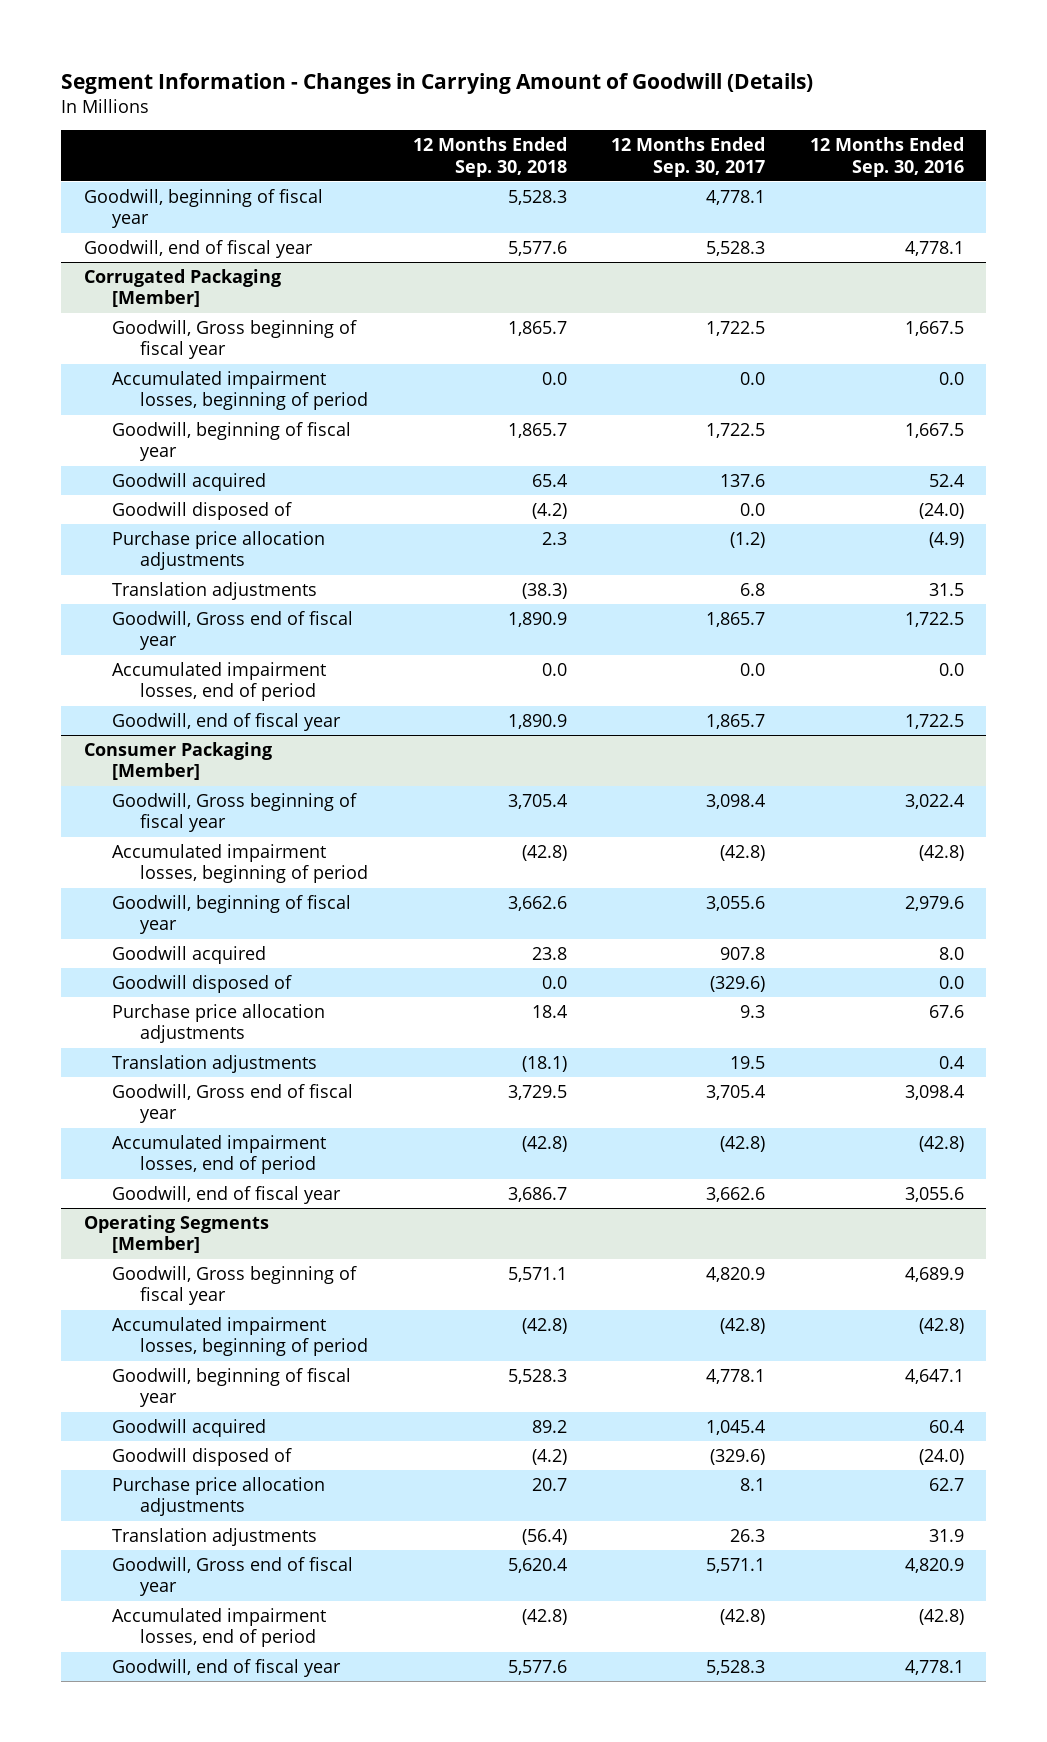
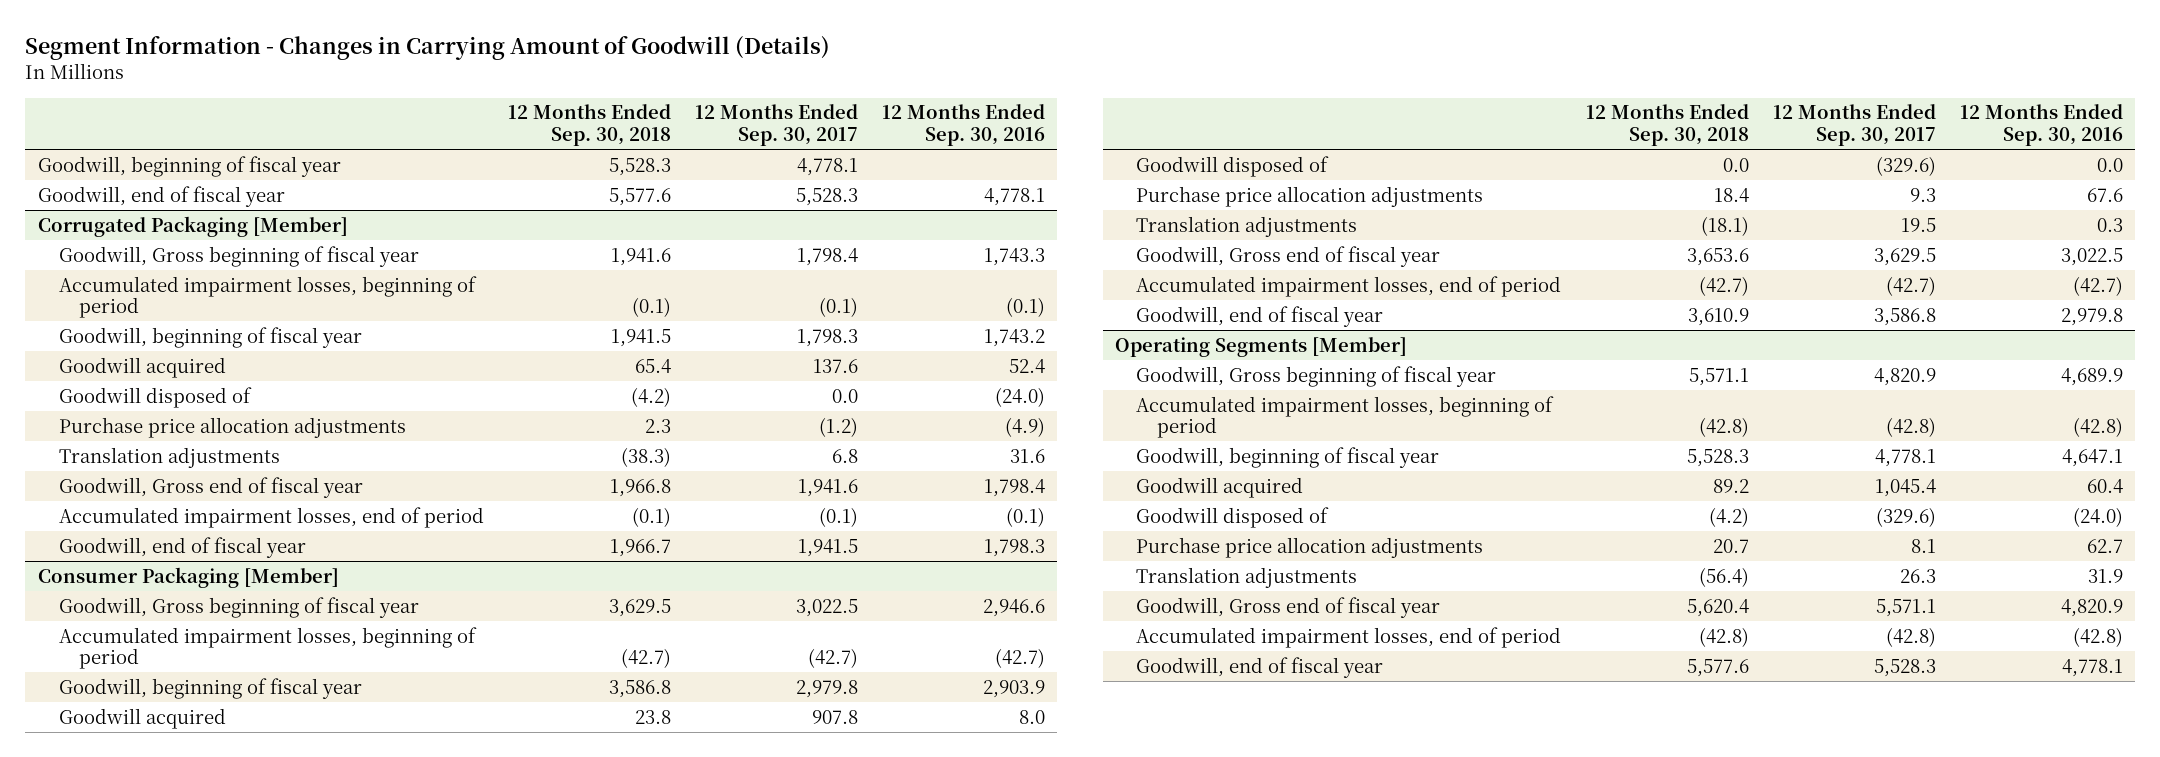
@ Corrugated Packaging [Member]
- Goodwill, Gross beginning of fiscal year | 1,865.7 | 1,722.5 | 1,667.5
- Accumulated impairment losses, beginning of period | 0.0 | 0.0 | 0.0
- Goodwill, beginning of fiscal year | 1,865.7 | 1,722.5 | 1,667.5
+ Goodwill, Gross beginning of fiscal year | 1,941.6 | 1,798.4 | 1,743.3
+ Accumulated impairment losses, beginning of period | (0.1) | (0.1) | (0.1)
+ Goodwill, beginning of fiscal year | 1,941.5 | 1,798.3 | 1,743.2
- Translation adjustments | (38.3) | 6.8 | 31.5
- Goodwill, Gross end of fiscal year | 1,890.9 | 1,865.7 | 1,722.5
- Accumulated impairment losses, end of period | 0.0 | 0.0 | 0.0
- Goodwill, end of fiscal year | 1,890.9 | 1,865.7 | 1,722.5
+ Translation adjustments | (38.3) | 6.8 | 31.6
+ Goodwill, Gross end of fiscal year | 1,966.8 | 1,941.6 | 1,798.4
+ Accumulated impairment losses, end of period | (0.1) | (0.1) | (0.1)
+ Goodwill, end of fiscal year | 1,966.7 | 1,941.5 | 1,798.3
@ Consumer Packaging [Member]
- Goodwill, Gross beginning of fiscal year | 3,705.4 | 3,098.4 | 3,022.4
- Accumulated impairment losses, beginning of period | (42.8) | (42.8) | (42.8)
- Goodwill, beginning of fiscal year | 3,662.6 | 3,055.6 | 2,979.6
+ Goodwill, Gross beginning of fiscal year | 3,629.5 | 3,022.5 | 2,946.6
+ Accumulated impairment losses, beginning of period | (42.7) | (42.7) | (42.7)
+ Goodwill, beginning of fiscal year | 3,586.8 | 2,979.8 | 2,903.9
- Translation adjustments | (18.1) | 19.5 | 0.4
- Goodwill, Gross end of fiscal year | 3,729.5 | 3,705.4 | 3,098.4
- Accumulated impairment losses, end of period | (42.8) | (42.8) | (42.8)
- Goodwill, end of fiscal year | 3,686.7 | 3,662.6 | 3,055.6
+ Translation adjustments | (18.1) | 19.5 | 0.3
+ Goodwill, Gross end of fiscal year | 3,653.6 | 3,629.5 | 3,022.5
+ Accumulated impairment losses, end of period | (42.7) | (42.7) | (42.7)
+ Goodwill, end of fiscal year | 3,610.9 | 3,586.8 | 2,979.8

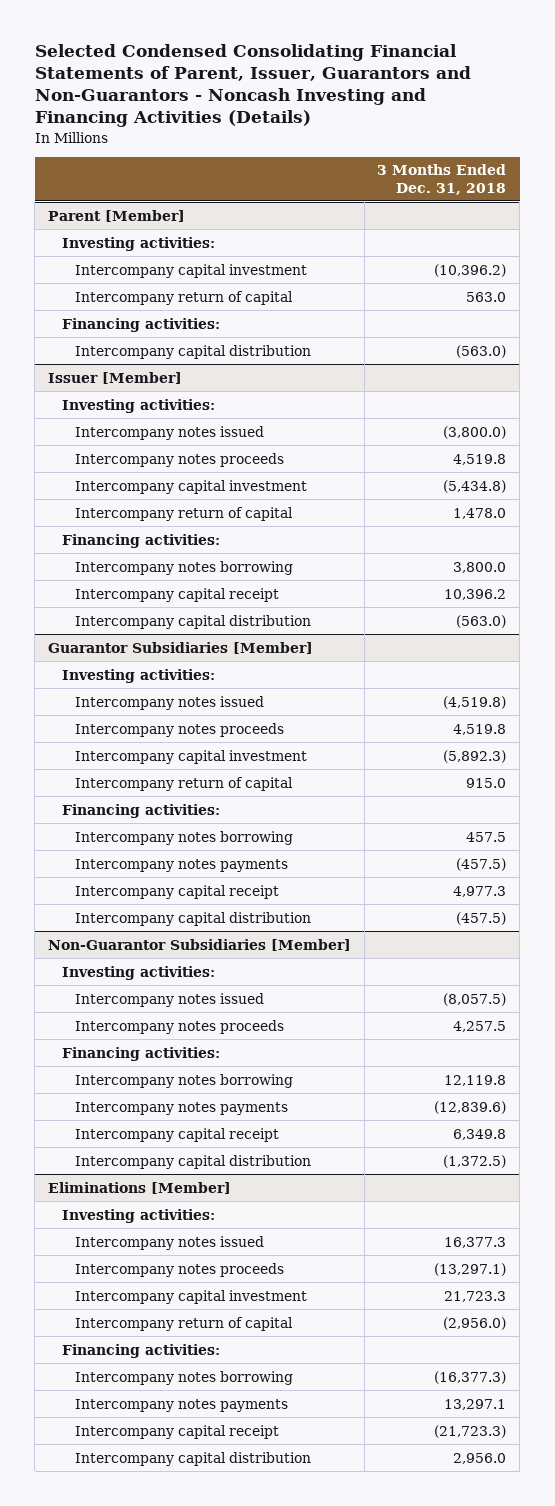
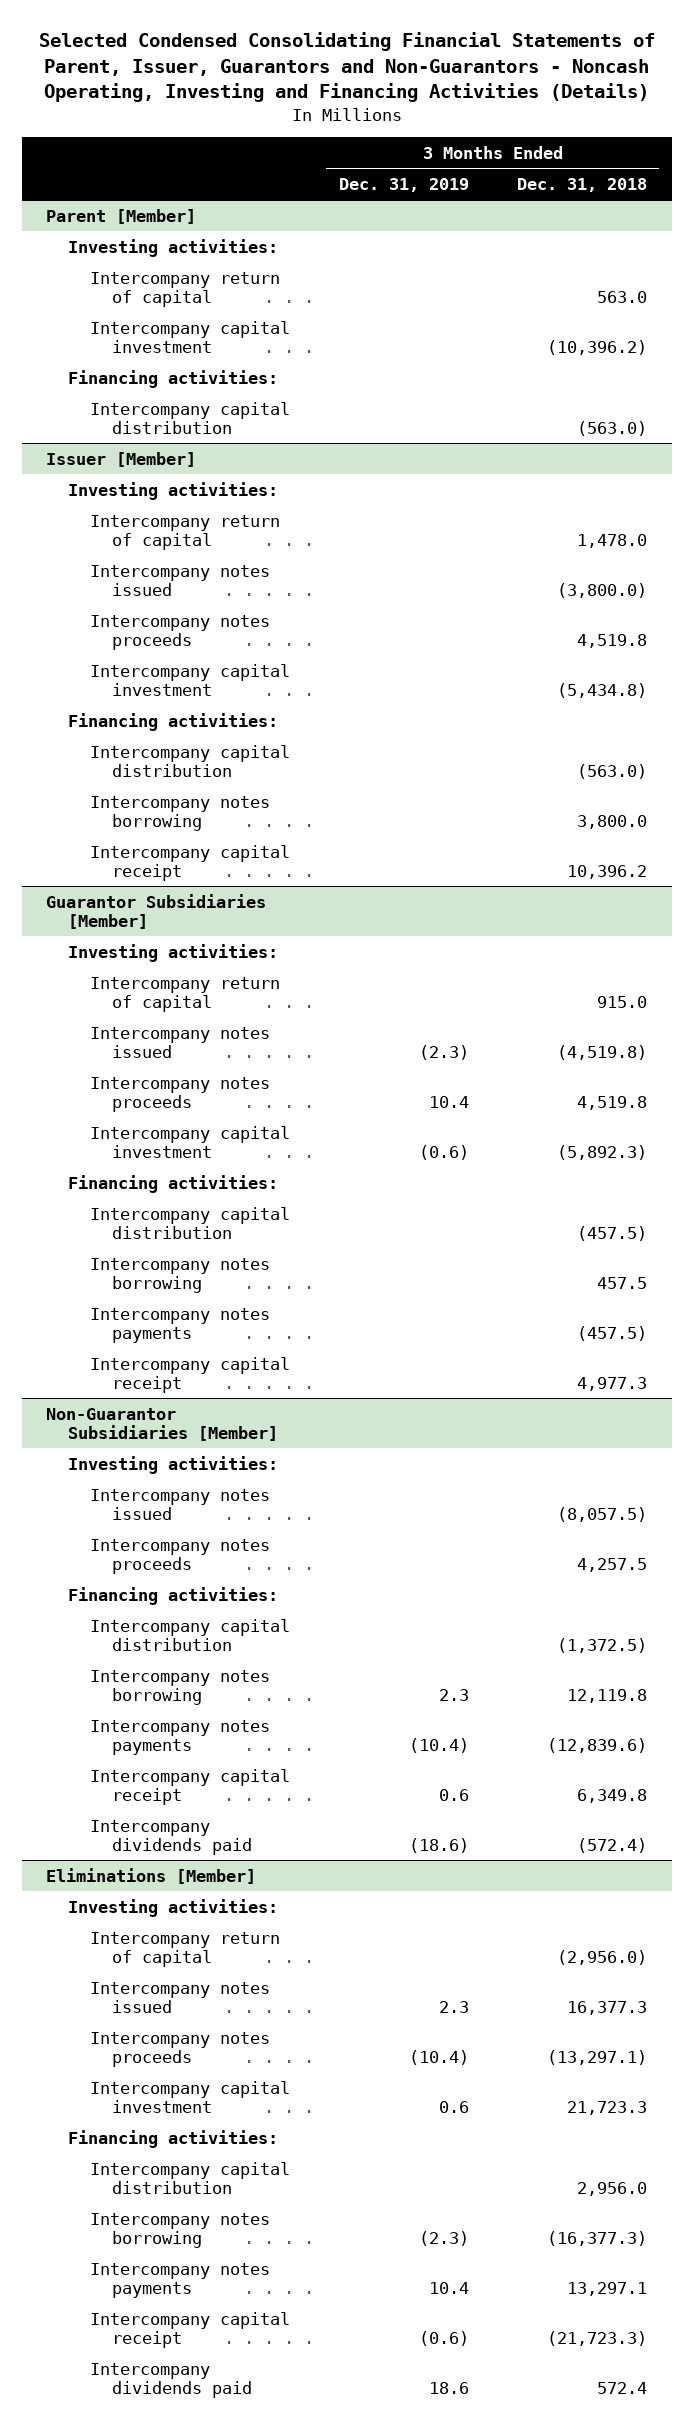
- Selected Condensed Consolidating Financial Statements of Parent, Issuer, Guarantors and Non-Guarantors - Noncash Investing and Financing Activities (Details)
+ Selected Condensed Consolidating Financial Statements of Parent, Issuer, Guarantors and Non-Guarantors - Noncash Operating, Investing and Financing Activities (Details)
- | 3 Months Ended Dec. 31, 2018
+ | 3 Months Ended Dec. 31, 2019 | 3 Months Ended Dec. 31, 2018
@ Parent [Member]
moved down: Intercompany capital investment | | (10,396.2)
@ Issuer [Member]
moved up: Intercompany return of capital | | 1,478.0
moved up: Intercompany capital distribution | | (563.0)
@ Guarantor Subsidiaries [Member]
moved up: Intercompany return of capital | | 915.0
moved up: Intercompany capital distribution | | (457.5)
@ Non-Guarantor Subsidiaries [Member]
moved up: Intercompany capital distribution | | (1,372.5)
+ Intercompany dividends paid | (18.6) | (572.4)
@ Eliminations [Member]
moved up: Intercompany return of capital | | (2,956.0)
moved up: Intercompany capital distribution | | 2,956.0
+ Intercompany dividends paid | 18.6 | 572.4

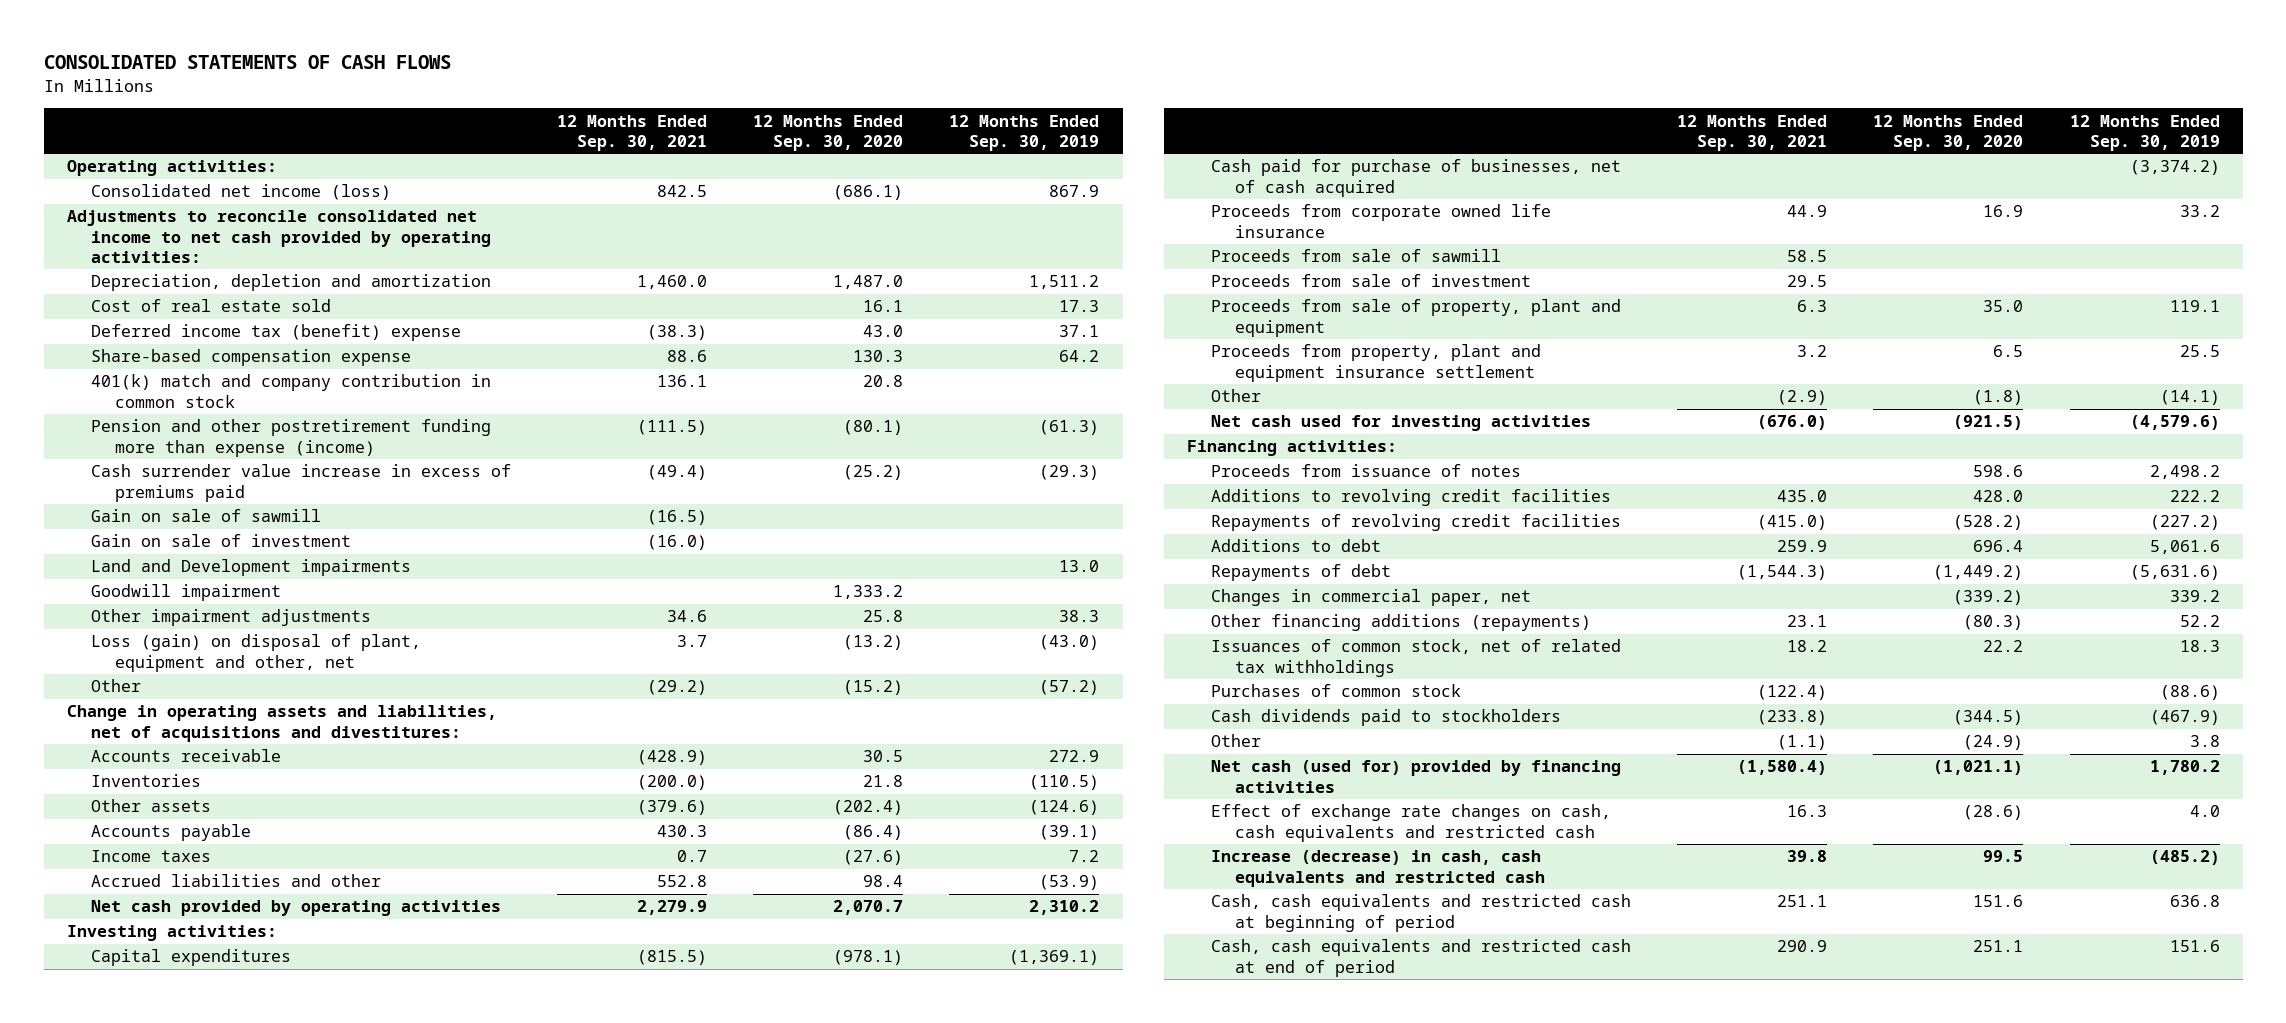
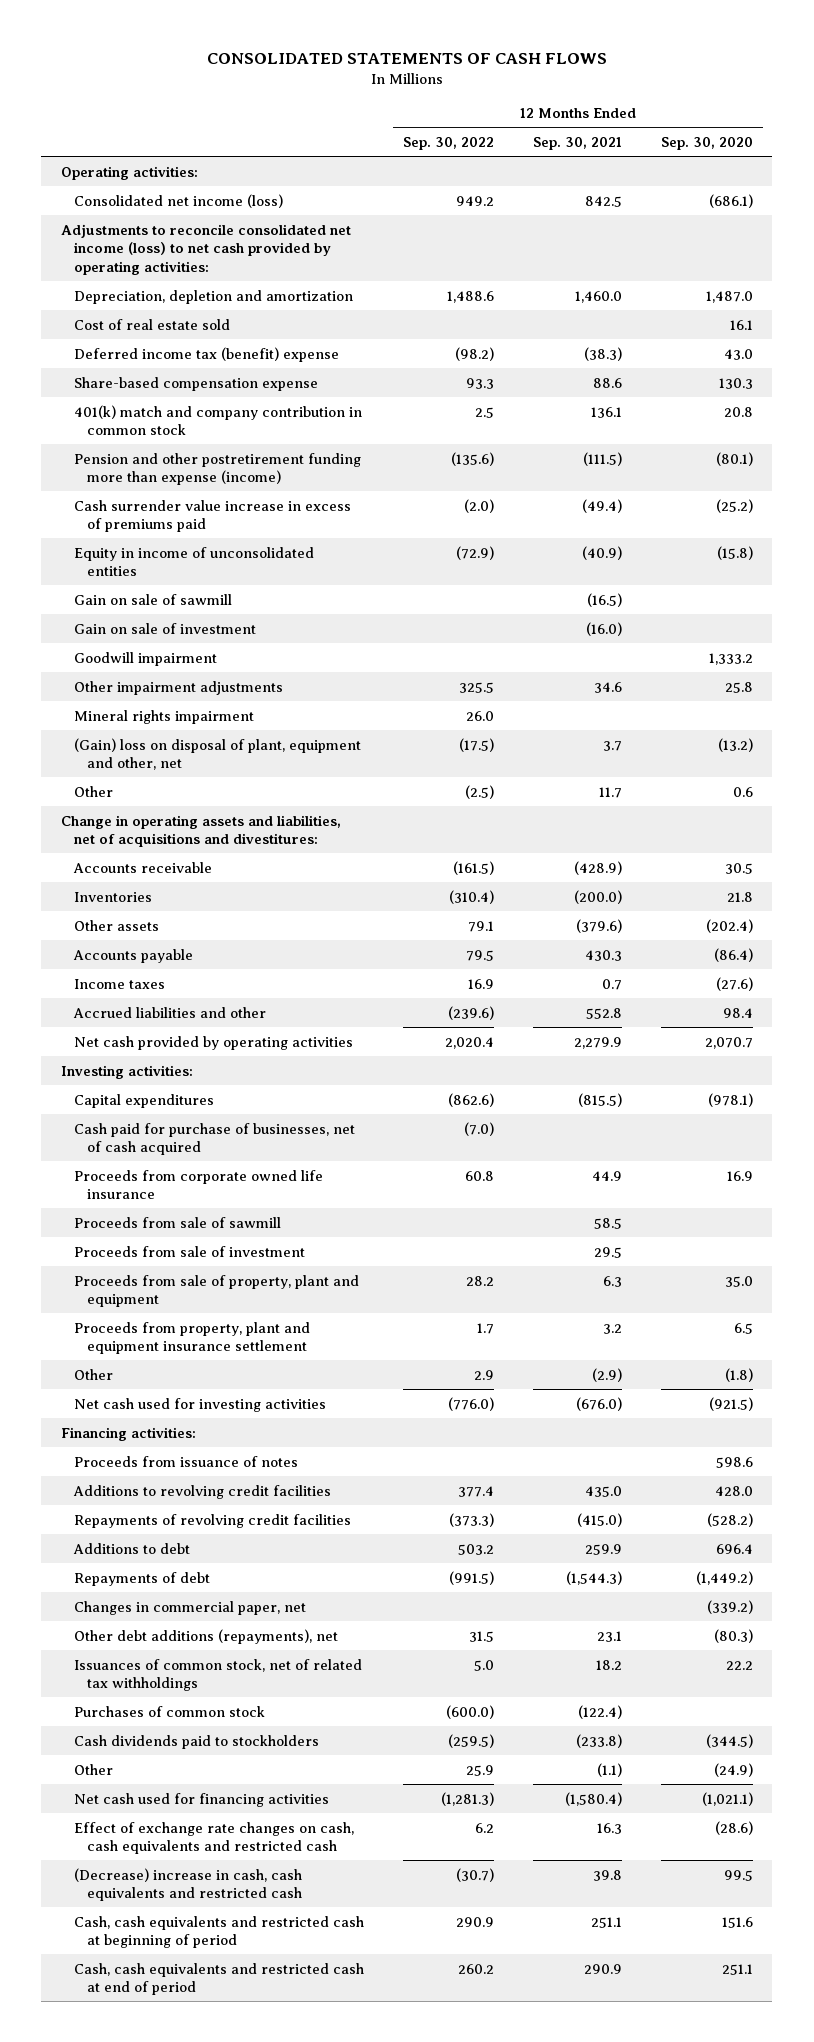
- | 12 Months Ended Sep. 30, 2021 | 12 Months Ended Sep. 30, 2020 | 12 Months Ended Sep. 30, 2019
+ | 12 Months Ended Sep. 30, 2022 | 12 Months Ended Sep. 30, 2021 | 12 Months Ended Sep. 30, 2020
- Adjustments to reconcile consolidated net income to net cash provided by operating activities:
+ Adjustments to reconcile consolidated net income (loss) to net cash provided by operating activities:
+ Equity in income of unconsolidated entities | (72.9) | (40.9) | (15.8)
- Land and Development impairments | | | 13.0
- Loss (gain) on disposal of plant, equipment and other, net | 3.7 | (13.2) | (43.0)
- Other | (29.2) | (15.2) | (57.2)
+ Mineral rights impairment | 26.0 | |
+ (Gain) loss on disposal of plant, equipment and other, net | (17.5) | 3.7 | (13.2)
+ Other | (2.5) | 11.7 | 0.6
- Other financing additions (repayments) | 23.1 | (80.3) | 52.2
+ Other debt additions (repayments), net | 31.5 | 23.1 | (80.3)
- Net cash (used for) provided by financing activities | (1,580.4) | (1,021.1) | 1,780.2
+ Net cash used for financing activities | (1,281.3) | (1,580.4) | (1,021.1)
- Increase (decrease) in cash, cash equivalents and restricted cash | 39.8 | 99.5 | (485.2)
+ (Decrease) increase in cash, cash equivalents and restricted cash | (30.7) | 39.8 | 99.5

